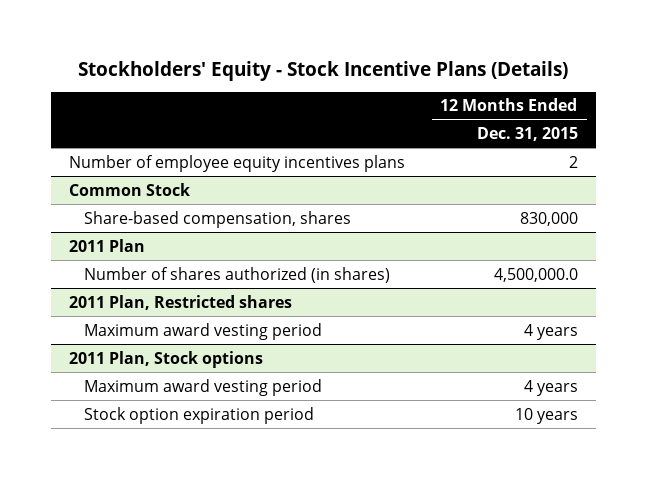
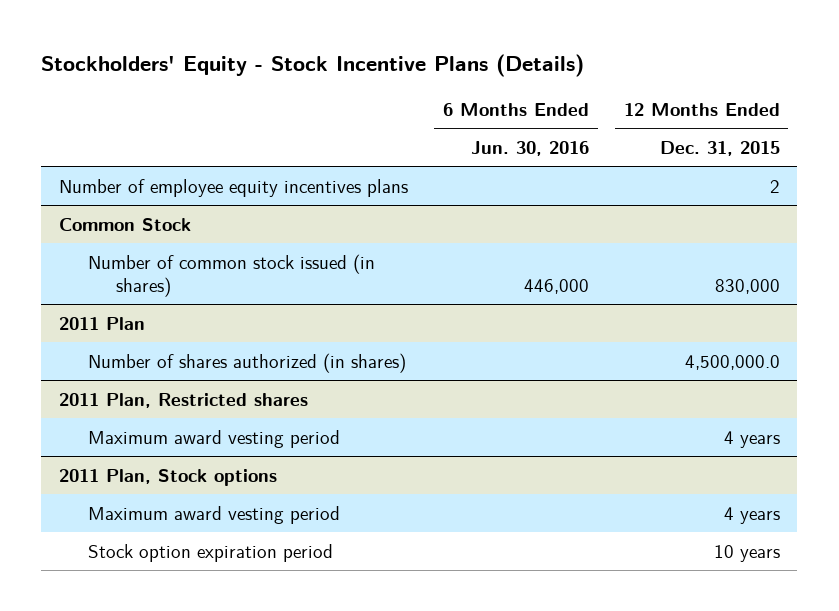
- | 12 Months Ended Dec. 31, 2015
+ | 6 Months Ended Jun. 30, 2016 | 12 Months Ended Dec. 31, 2015
@ Common Stock
- Share-based compensation, shares | 830,000
+ Number of common stock issued (in shares) | 446,000 | 830,000

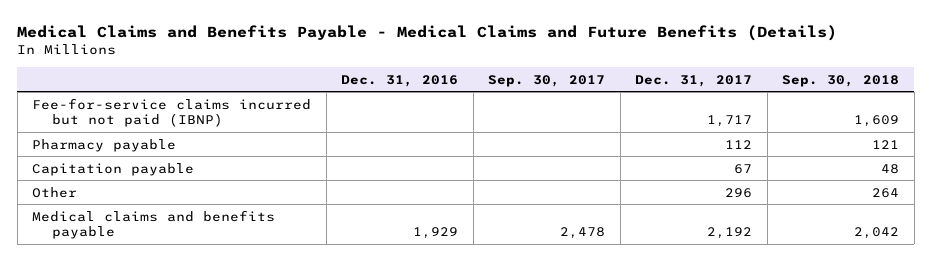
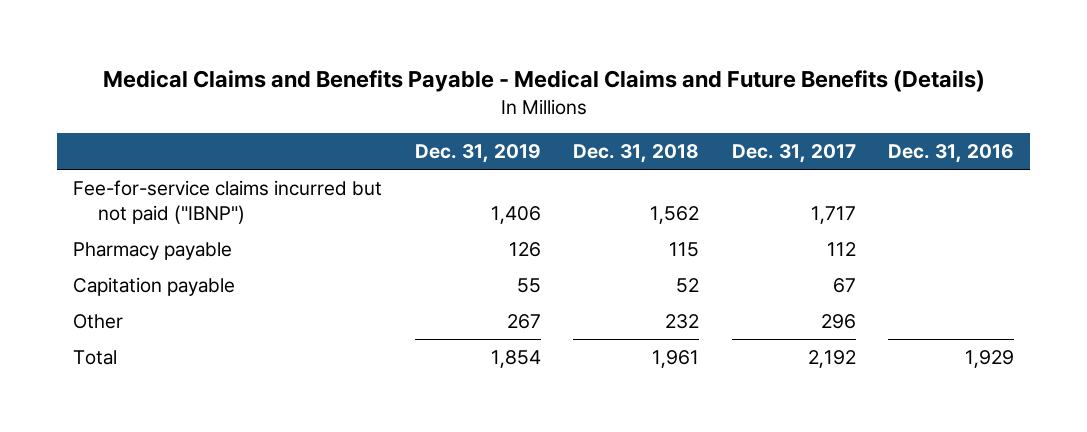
- | Dec. 31, 2016 | Sep. 30, 2017 | Dec. 31, 2017 | Sep. 30, 2018
+ | Dec. 31, 2019 | Dec. 31, 2018 | Dec. 31, 2017 | Dec. 31, 2016
- Fee-for-service claims incurred but not paid (IBNP) | | | 1,717 | 1,609
+ Fee-for-service claims incurred but not paid ("IBNP") | 1,406 | 1,562 | 1,717 |
- Medical claims and benefits payable | 1,929 | 2,478 | 2,192 | 2,042
+ Total | 1,854 | 1,961 | 2,192 | 1,929

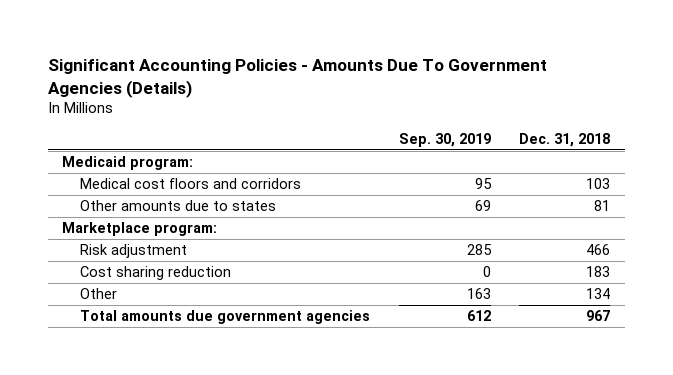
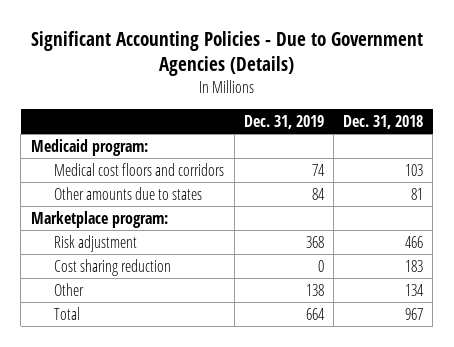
- Significant Accounting Policies - Amounts Due To Government Agencies (Details)
+ Significant Accounting Policies - Due to Government Agencies (Details)
- | Sep. 30, 2019 | Dec. 31, 2018
+ | Dec. 31, 2019 | Dec. 31, 2018
- Total amounts due government agencies | 612 | 967
+ Total | 664 | 967

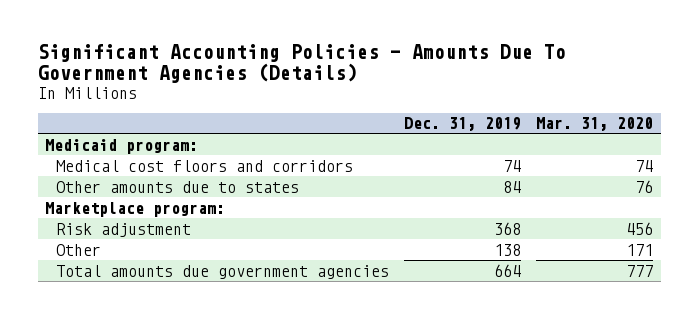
- Significant Accounting Policies - Due to Government Agencies (Details)
+ Significant Accounting Policies - Amounts Due To Government Agencies (Details)
- | Dec. 31, 2019 | Dec. 31, 2018
+ | Dec. 31, 2019 | Mar. 31, 2020
- Cost sharing reduction | 0 | 183
- Total | 664 | 967
+ Total amounts due government agencies | 664 | 777

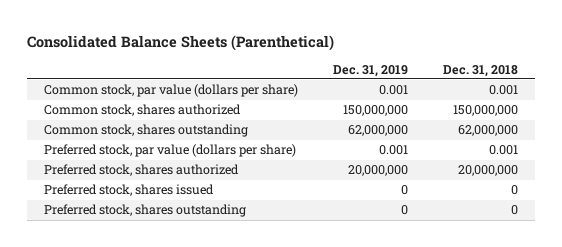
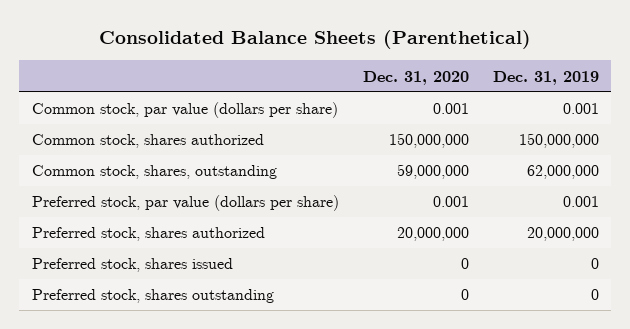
- | Dec. 31, 2019 | Dec. 31, 2018
+ | Dec. 31, 2020 | Dec. 31, 2019
- Common stock, shares outstanding | 62,000,000 | 62,000,000
+ Common stock, shares, outstanding | 59,000,000 | 62,000,000

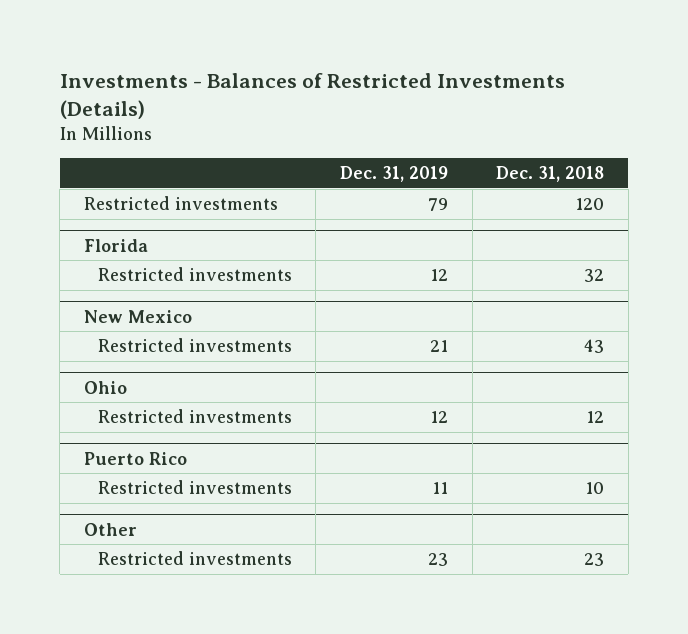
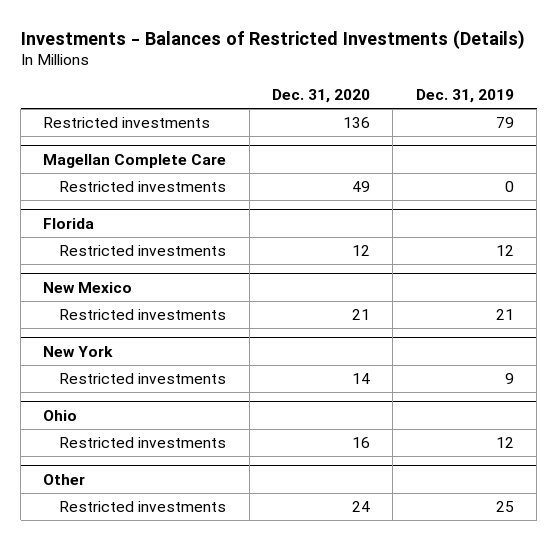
- | Dec. 31, 2019 | Dec. 31, 2018
+ | Dec. 31, 2020 | Dec. 31, 2019
+ Magellan Complete Care
+ Restricted investments | 49 | 0
+ New York
+ Restricted investments | 14 | 9
- Puerto Rico
- Restricted investments | 11 | 10
@ Other
- Restricted investments | 23 | 23
+ Restricted investments | 24 | 25

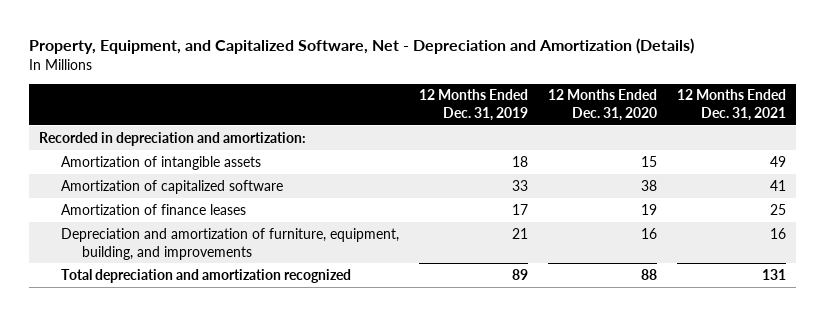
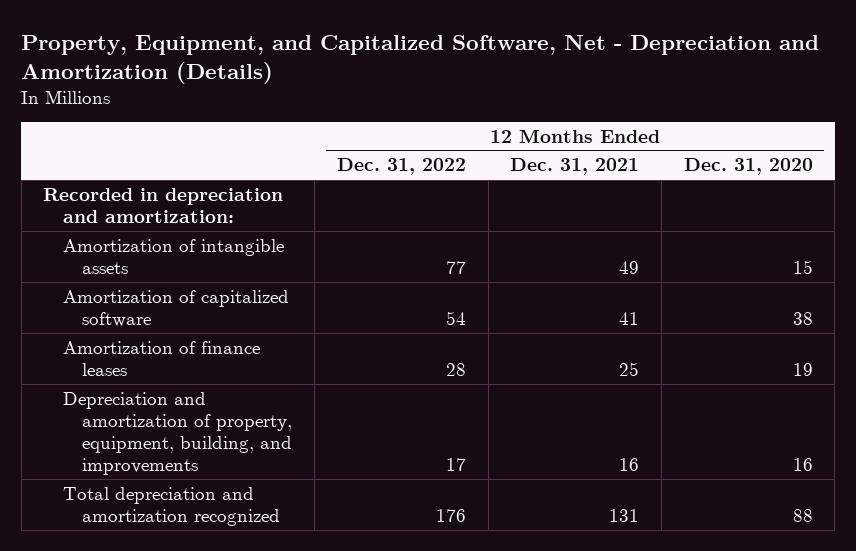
- | 12 Months Ended Dec. 31, 2019 | 12 Months Ended Dec. 31, 2020 | 12 Months Ended Dec. 31, 2021
+ | 12 Months Ended Dec. 31, 2022 | 12 Months Ended Dec. 31, 2021 | 12 Months Ended Dec. 31, 2020
- Depreciation and amortization of furniture, equipment, building, and improvements | 21 | 16 | 16
+ Depreciation and amortization of property, equipment, building, and improvements | 17 | 16 | 16

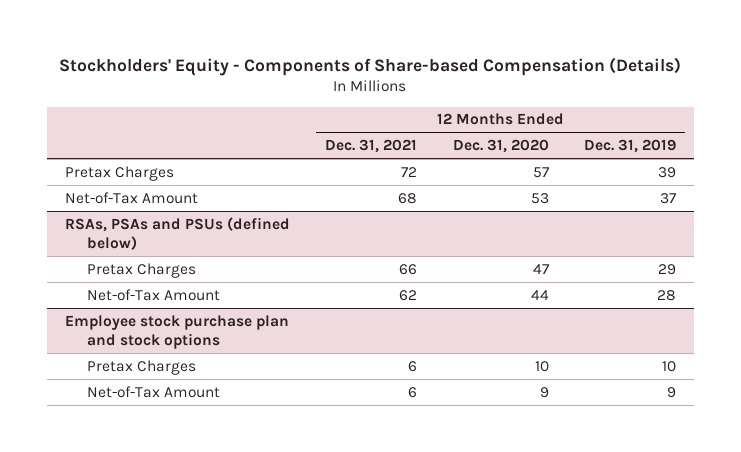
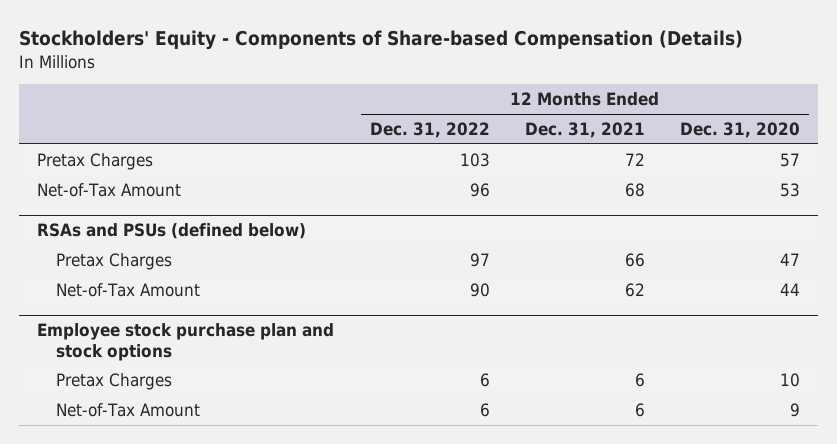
- | 12 Months Ended Dec. 31, 2021 | 12 Months Ended Dec. 31, 2020 | 12 Months Ended Dec. 31, 2019
+ | 12 Months Ended Dec. 31, 2022 | 12 Months Ended Dec. 31, 2021 | 12 Months Ended Dec. 31, 2020
- RSAs, PSAs and PSUs (defined below)
+ RSAs and PSUs (defined below)

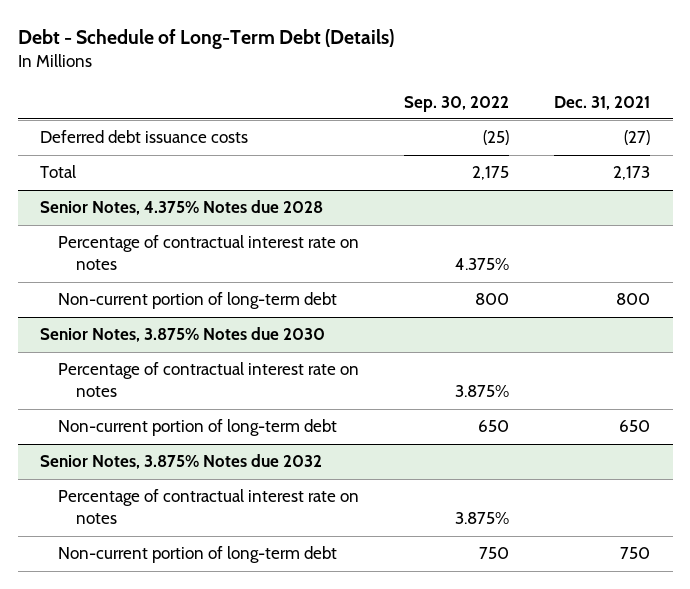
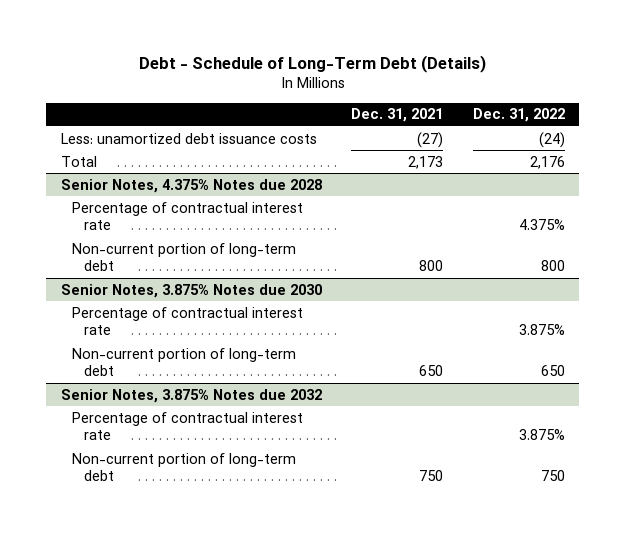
- | Sep. 30, 2022 | Dec. 31, 2021
+ | Dec. 31, 2021 | Dec. 31, 2022
- Deferred debt issuance costs | (25) | (27)
+ Less: unamortized debt issuance costs | (27) | (24)
@ Senior Notes, 4.375% Notes due 2028
- Percentage of contractual interest rate on notes | 4.375% |
+ Percentage of contractual interest rate | | 4.375%
@ Senior Notes, 3.875% Notes due 2030
- Percentage of contractual interest rate on notes | 3.875% |
+ Percentage of contractual interest rate | | 3.875%
@ Senior Notes, 3.875% Notes due 2032
- Percentage of contractual interest rate on notes | 3.875% |
+ Percentage of contractual interest rate | | 3.875%

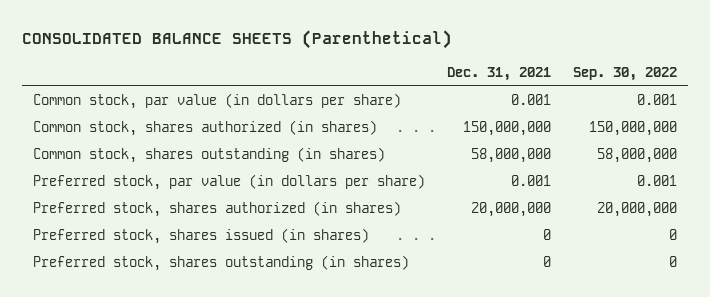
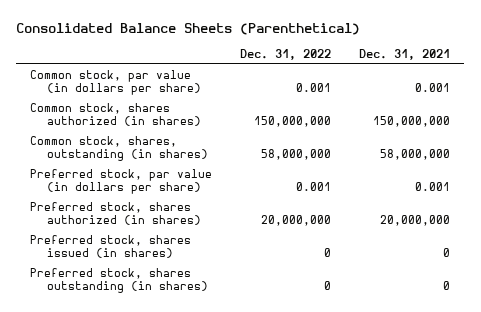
- CONSOLIDATED BALANCE SHEETS (Parenthetical)
+ Consolidated Balance Sheets (Parenthetical)
- | Dec. 31, 2021 | Sep. 30, 2022
+ | Dec. 31, 2022 | Dec. 31, 2021
- Common stock, shares outstanding (in shares) | 58,000,000 | 58,000,000
+ Common stock, shares, outstanding (in shares) | 58,000,000 | 58,000,000

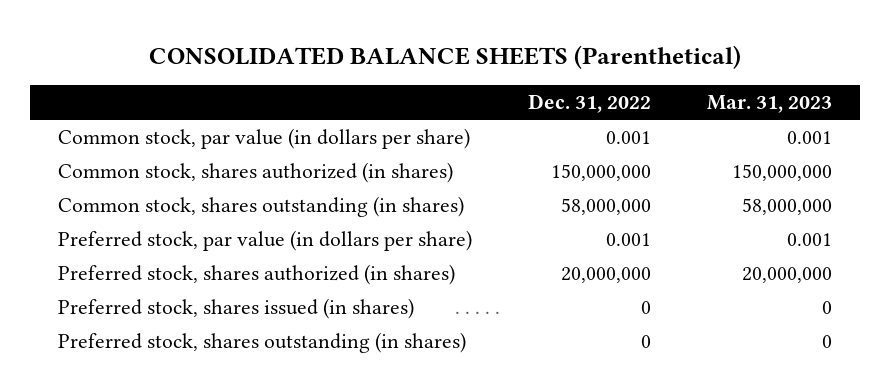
- Consolidated Balance Sheets (Parenthetical)
+ CONSOLIDATED BALANCE SHEETS (Parenthetical)
- | Dec. 31, 2022 | Dec. 31, 2021
+ | Dec. 31, 2022 | Mar. 31, 2023
- Common stock, shares, outstanding (in shares) | 58,000,000 | 58,000,000
+ Common stock, shares outstanding (in shares) | 58,000,000 | 58,000,000

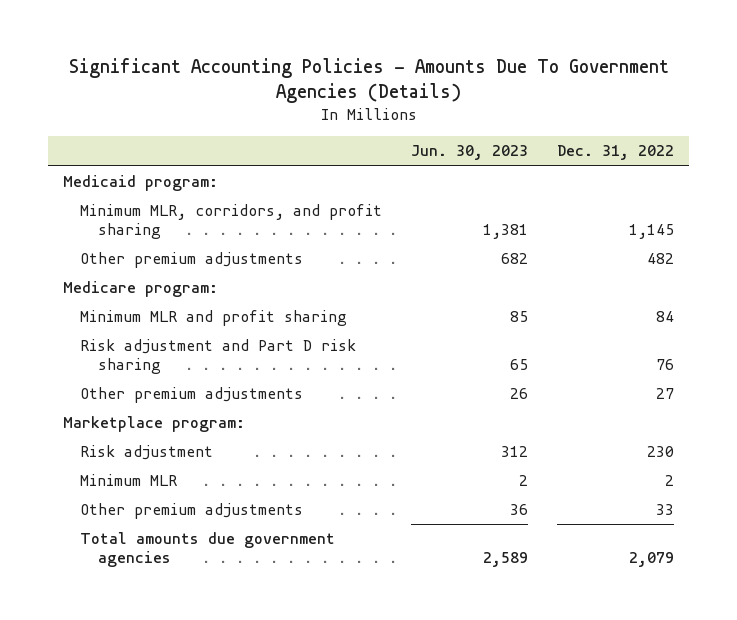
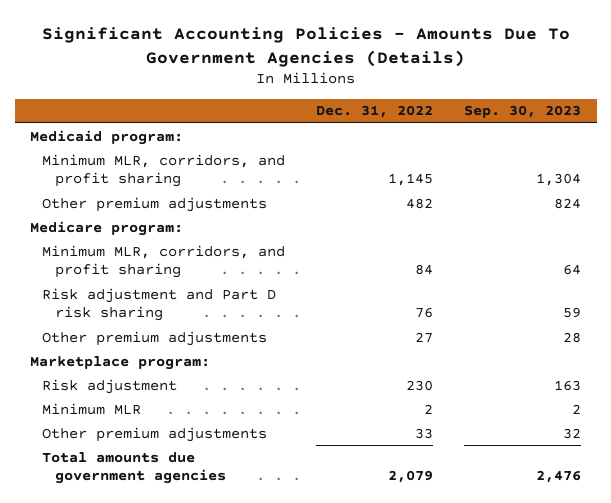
- | Jun. 30, 2023 | Dec. 31, 2022
+ | Dec. 31, 2022 | Sep. 30, 2023
- Minimum MLR and profit sharing | 85 | 84
+ Minimum MLR, corridors, and profit sharing | 84 | 64

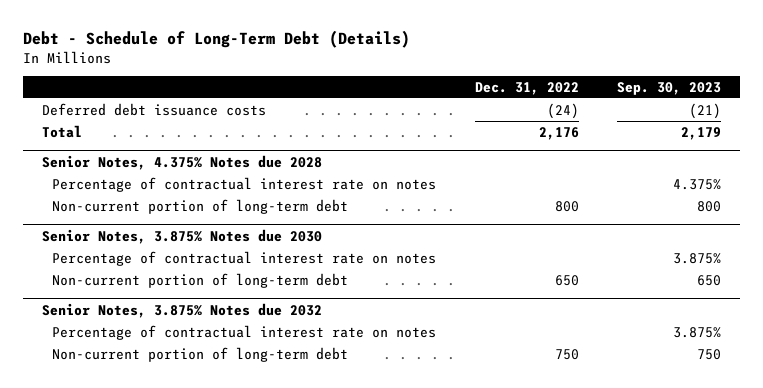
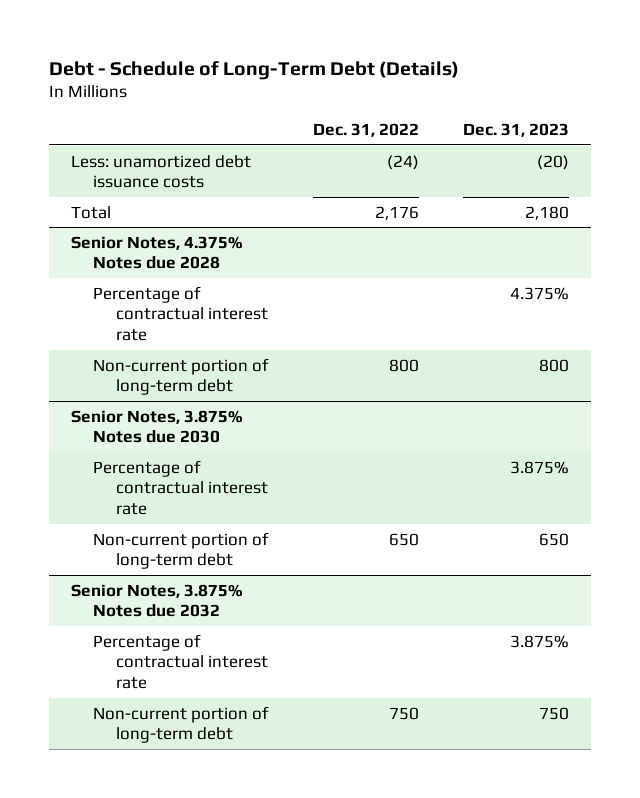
- | Dec. 31, 2022 | Sep. 30, 2023
+ | Dec. 31, 2022 | Dec. 31, 2023
- Deferred debt issuance costs | (24) | (21)
+ Less: unamortized debt issuance costs | (24) | (20)
@ Senior Notes, 4.375% Notes due 2028
- Percentage of contractual interest rate on notes | | 4.375%
+ Percentage of contractual interest rate | | 4.375%
@ Senior Notes, 3.875% Notes due 2030
- Percentage of contractual interest rate on notes | | 3.875%
+ Percentage of contractual interest rate | | 3.875%
@ Senior Notes, 3.875% Notes due 2032
- Percentage of contractual interest rate on notes | | 3.875%
+ Percentage of contractual interest rate | | 3.875%

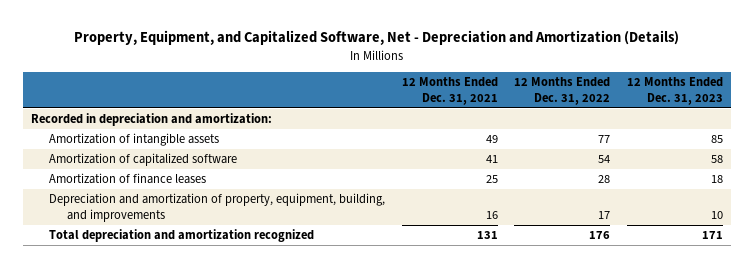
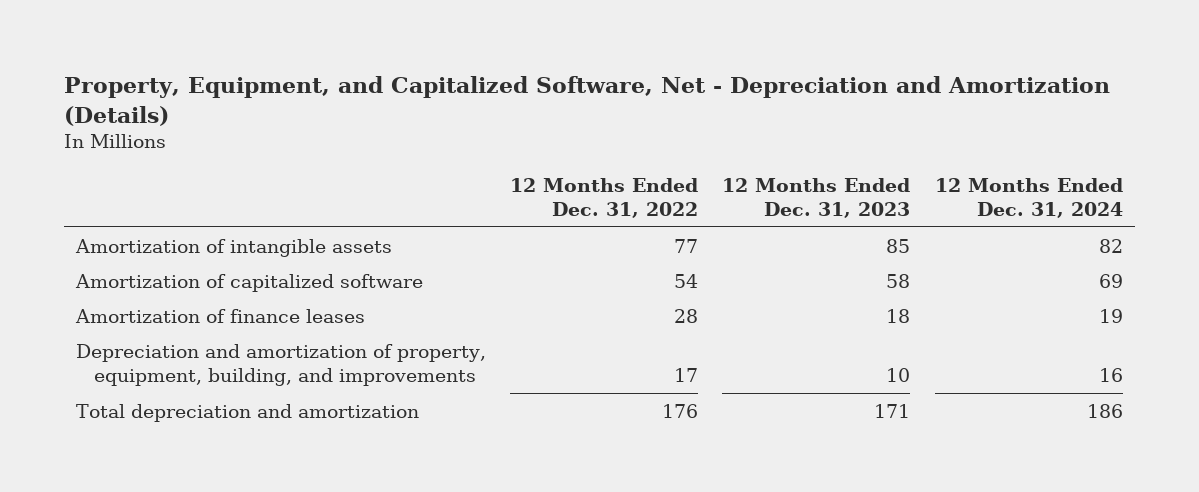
- | 12 Months Ended Dec. 31, 2021 | 12 Months Ended Dec. 31, 2022 | 12 Months Ended Dec. 31, 2023
+ | 12 Months Ended Dec. 31, 2022 | 12 Months Ended Dec. 31, 2023 | 12 Months Ended Dec. 31, 2024
- Recorded in depreciation and amortization:
- Total depreciation and amortization recognized | 131 | 176 | 171
+ Total depreciation and amortization | 176 | 171 | 186

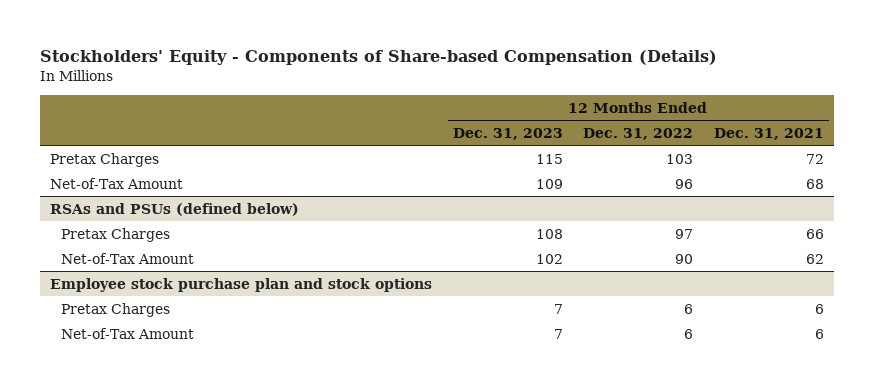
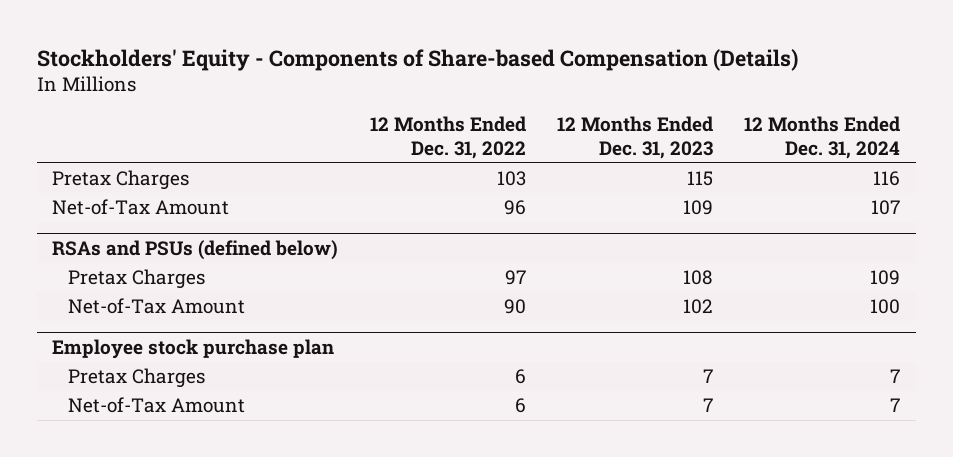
- | 12 Months Ended Dec. 31, 2023 | 12 Months Ended Dec. 31, 2022 | 12 Months Ended Dec. 31, 2021
+ | 12 Months Ended Dec. 31, 2022 | 12 Months Ended Dec. 31, 2023 | 12 Months Ended Dec. 31, 2024
- Employee stock purchase plan and stock options
+ Employee stock purchase plan

